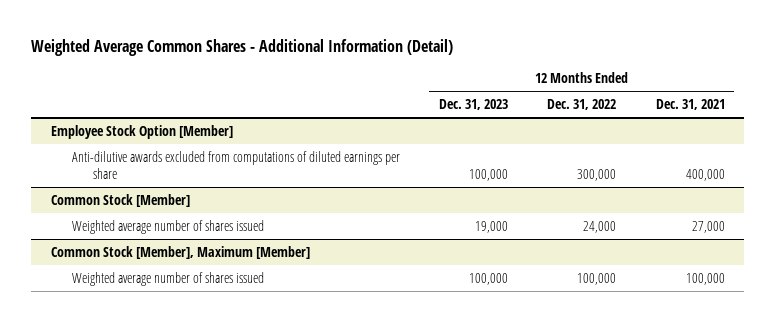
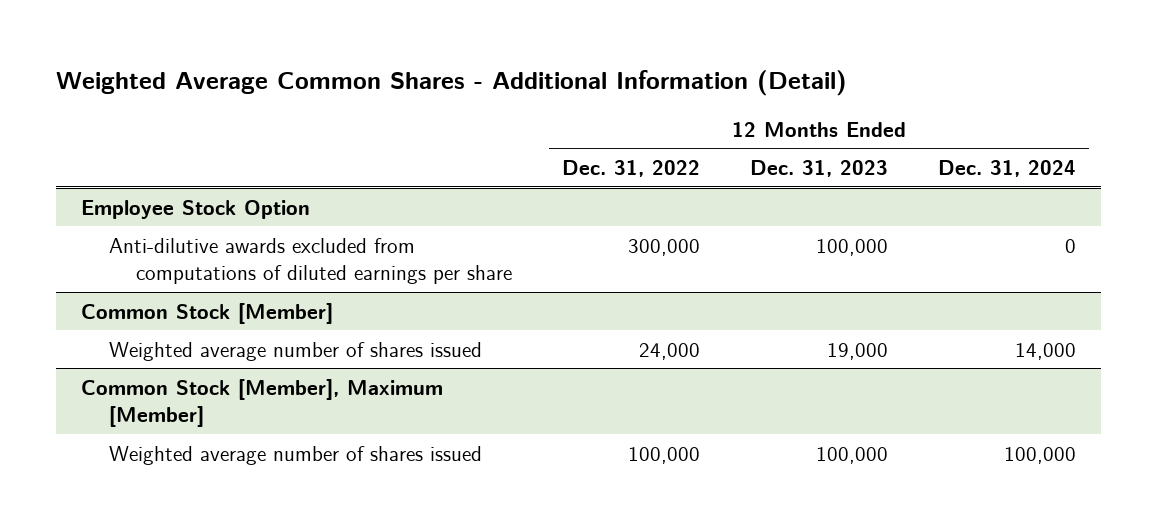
- | 12 Months Ended Dec. 31, 2023 | 12 Months Ended Dec. 31, 2022 | 12 Months Ended Dec. 31, 2021
+ | 12 Months Ended Dec. 31, 2022 | 12 Months Ended Dec. 31, 2023 | 12 Months Ended Dec. 31, 2024
- Employee Stock Option [Member]
+ Employee Stock Option

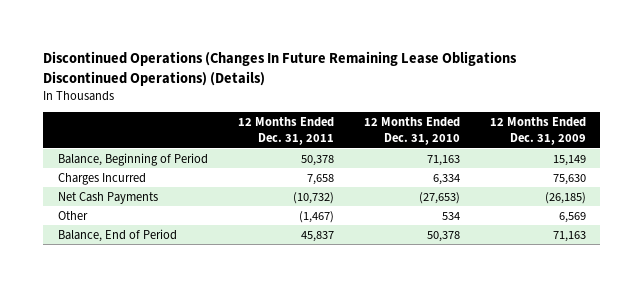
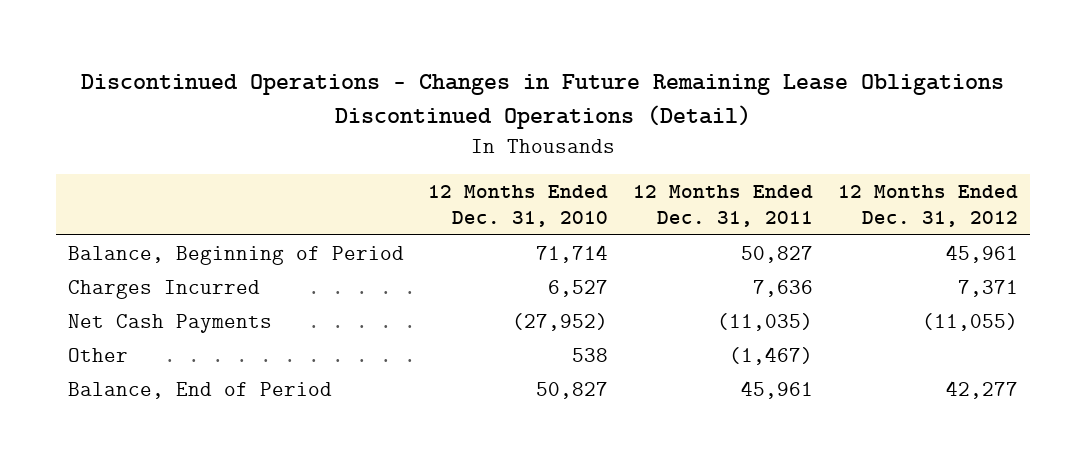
- Discontinued Operations (Changes In Future Remaining Lease Obligations Discontinued Operations) (Details)
+ Discontinued Operations - Changes in Future Remaining Lease Obligations Discontinued Operations (Detail)
- | 12 Months Ended Dec. 31, 2011 | 12 Months Ended Dec. 31, 2010 | 12 Months Ended Dec. 31, 2009
+ | 12 Months Ended Dec. 31, 2010 | 12 Months Ended Dec. 31, 2011 | 12 Months Ended Dec. 31, 2012
- Balance, Beginning of Period | 50,378 | 71,163 | 15,149
- Charges Incurred | 7,658 | 6,334 | 75,630
- Net Cash Payments | (10,732) | (27,653) | (26,185)
- Other | (1,467) | 534 | 6,569
- Balance, End of Period | 45,837 | 50,378 | 71,163
+ Balance, Beginning of Period | 71,714 | 50,827 | 45,961
+ Charges Incurred | 6,527 | 7,636 | 7,371
+ Net Cash Payments | (27,952) | (11,035) | (11,055)
+ Other | 538 | (1,467) |
+ Balance, End of Period | 50,827 | 45,961 | 42,277

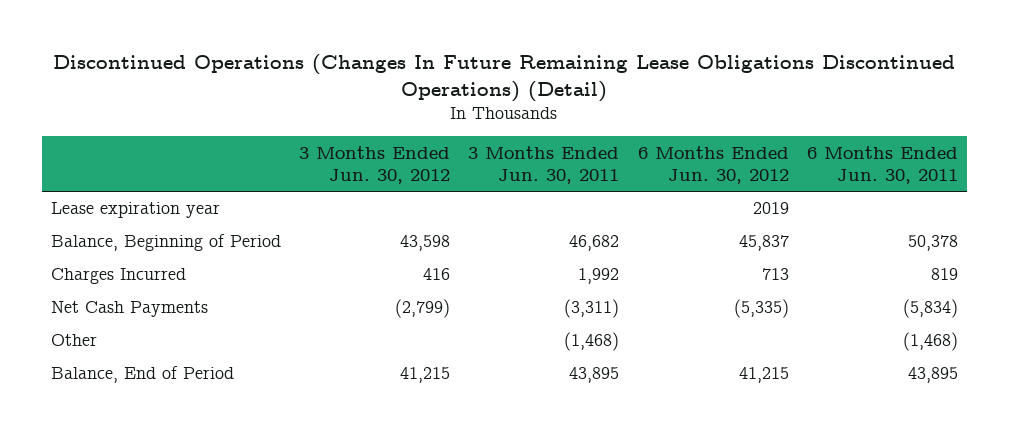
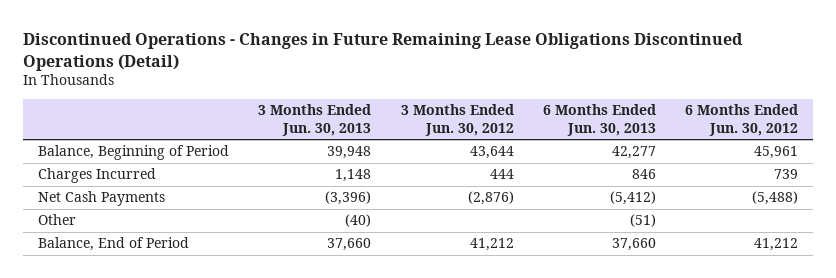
- Discontinued Operations (Changes In Future Remaining Lease Obligations Discontinued Operations) (Detail)
+ Discontinued Operations - Changes in Future Remaining Lease Obligations Discontinued Operations (Detail)
- | 3 Months Ended Jun. 30, 2012 | 3 Months Ended Jun. 30, 2011 | 6 Months Ended Jun. 30, 2012 | 6 Months Ended Jun. 30, 2011
+ | 3 Months Ended Jun. 30, 2013 | 3 Months Ended Jun. 30, 2012 | 6 Months Ended Jun. 30, 2013 | 6 Months Ended Jun. 30, 2012
- Lease expiration year | | | 2019 |
- Balance, Beginning of Period | 43,598 | 46,682 | 45,837 | 50,378
- Charges Incurred | 416 | 1,992 | 713 | 819
- Net Cash Payments | (2,799) | (3,311) | (5,335) | (5,834)
+ Balance, Beginning of Period | 39,948 | 43,644 | 42,277 | 45,961
+ Charges Incurred | 1,148 | 444 | 846 | 739
+ Net Cash Payments | (3,396) | (2,876) | (5,412) | (5,488)
- Balance, End of Period | 41,215 | 43,895 | 41,215 | 43,895
+ Balance, End of Period | 37,660 | 41,212 | 37,660 | 41,212

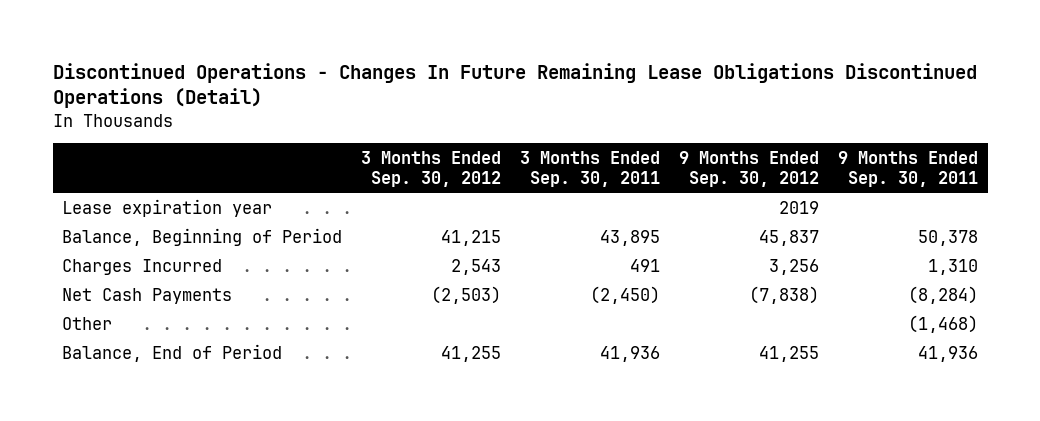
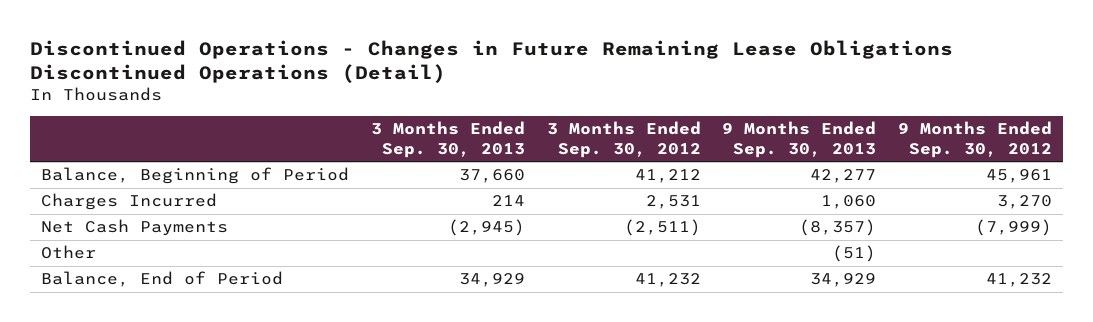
- Discontinued Operations - Changes In Future Remaining Lease Obligations Discontinued Operations (Detail)
+ Discontinued Operations - Changes in Future Remaining Lease Obligations Discontinued Operations (Detail)
- | 3 Months Ended Sep. 30, 2012 | 3 Months Ended Sep. 30, 2011 | 9 Months Ended Sep. 30, 2012 | 9 Months Ended Sep. 30, 2011
+ | 3 Months Ended Sep. 30, 2013 | 3 Months Ended Sep. 30, 2012 | 9 Months Ended Sep. 30, 2013 | 9 Months Ended Sep. 30, 2012
- Lease expiration year | | | 2019 |
- Balance, Beginning of Period | 41,215 | 43,895 | 45,837 | 50,378
- Charges Incurred | 2,543 | 491 | 3,256 | 1,310
- Net Cash Payments | (2,503) | (2,450) | (7,838) | (8,284)
+ Balance, Beginning of Period | 37,660 | 41,212 | 42,277 | 45,961
+ Charges Incurred | 214 | 2,531 | 1,060 | 3,270
+ Net Cash Payments | (2,945) | (2,511) | (8,357) | (7,999)
- Balance, End of Period | 41,255 | 41,936 | 41,255 | 41,936
+ Balance, End of Period | 34,929 | 41,232 | 34,929 | 41,232

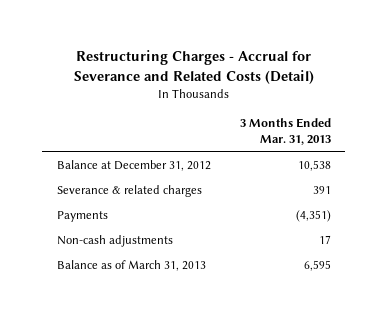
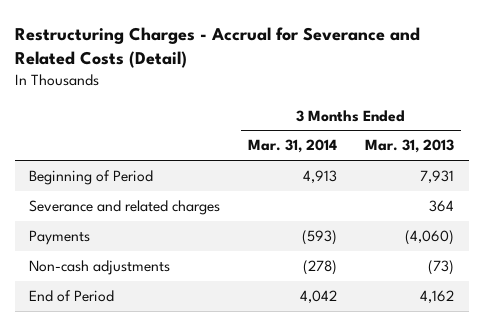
- | 3 Months Ended Mar. 31, 2013
+ | 3 Months Ended Mar. 31, 2014 | 3 Months Ended Mar. 31, 2013
- Balance at December 31, 2012 | 10,538
- Severance & related charges | 391
- Payments | (4,351)
- Non-cash adjustments | 17
- Balance as of March 31, 2013 | 6,595
+ Beginning of Period | 4,913 | 7,931
+ Severance and related charges | | 364
+ Payments | (593) | (4,060)
+ Non-cash adjustments | (278) | (73)
+ End of Period | 4,042 | 4,162

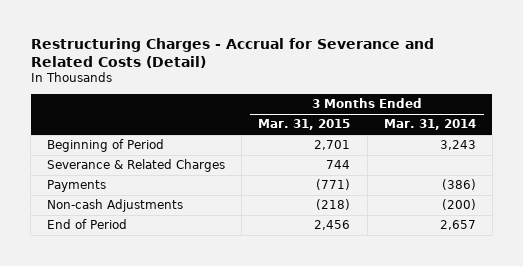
- | 3 Months Ended Mar. 31, 2014 | 3 Months Ended Mar. 31, 2013
+ | 3 Months Ended Mar. 31, 2015 | 3 Months Ended Mar. 31, 2014
- Beginning of Period | 4,913 | 7,931
- Severance and related charges | | 364
- Payments | (593) | (4,060)
- Non-cash adjustments | (278) | (73)
- End of Period | 4,042 | 4,162
+ Beginning of Period | 2,701 | 3,243
+ Severance & Related Charges | 744 |
+ Payments | (771) | (386)
+ Non-cash Adjustments | (218) | (200)
+ End of Period | 2,456 | 2,657

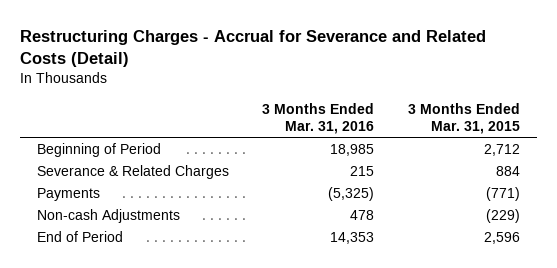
- | 3 Months Ended Mar. 31, 2015 | 3 Months Ended Mar. 31, 2014
+ | 3 Months Ended Mar. 31, 2016 | 3 Months Ended Mar. 31, 2015
- Beginning of Period | 2,701 | 3,243
- Severance & Related Charges | 744 |
+ Beginning of Period | 18,985 | 2,712
+ Severance & Related Charges | 215 | 884
- Non-cash Adjustments | (218) | (200)
- End of Period | 2,456 | 2,657
+ Non-cash Adjustments | 478 | (229)
+ End of Period | 14,353 | 2,596

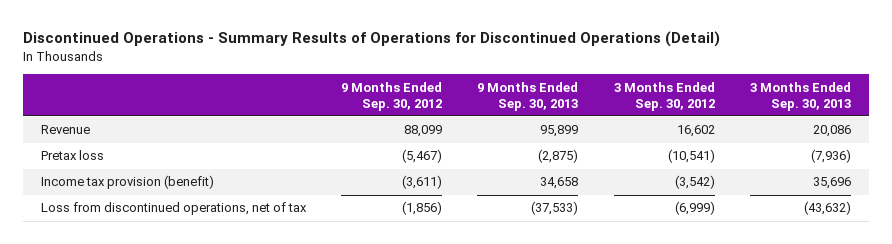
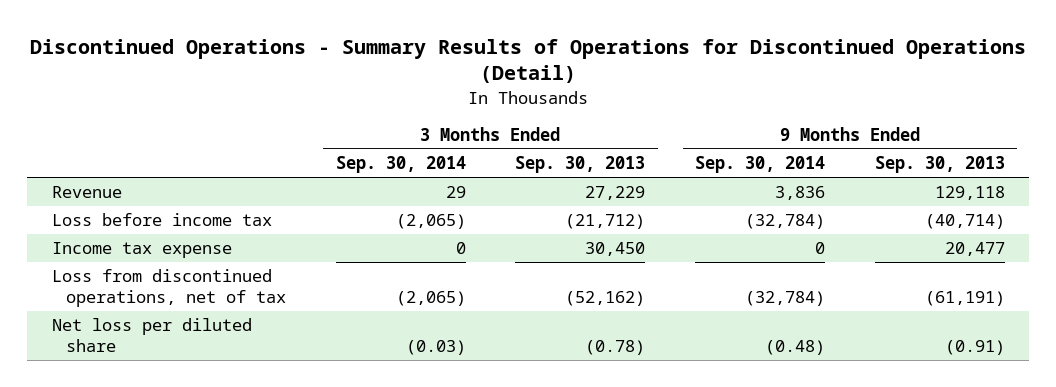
- | 9 Months Ended Sep. 30, 2012 | 9 Months Ended Sep. 30, 2013 | 3 Months Ended Sep. 30, 2012 | 3 Months Ended Sep. 30, 2013
+ | 3 Months Ended Sep. 30, 2014 | 3 Months Ended Sep. 30, 2013 | 9 Months Ended Sep. 30, 2014 | 9 Months Ended Sep. 30, 2013
- Revenue | 88,099 | 95,899 | 16,602 | 20,086
- Pretax loss | (5,467) | (2,875) | (10,541) | (7,936)
- Income tax provision (benefit) | (3,611) | 34,658 | (3,542) | 35,696
- Loss from discontinued operations, net of tax | (1,856) | (37,533) | (6,999) | (43,632)
+ Revenue | 29 | 27,229 | 3,836 | 129,118
+ Loss before income tax | (2,065) | (21,712) | (32,784) | (40,714)
+ Income tax expense | 0 | 30,450 | 0 | 20,477
+ Loss from discontinued operations, net of tax | (2,065) | (52,162) | (32,784) | (61,191)
+ Net loss per diluted share | (0.03) | (0.78) | (0.48) | (0.91)

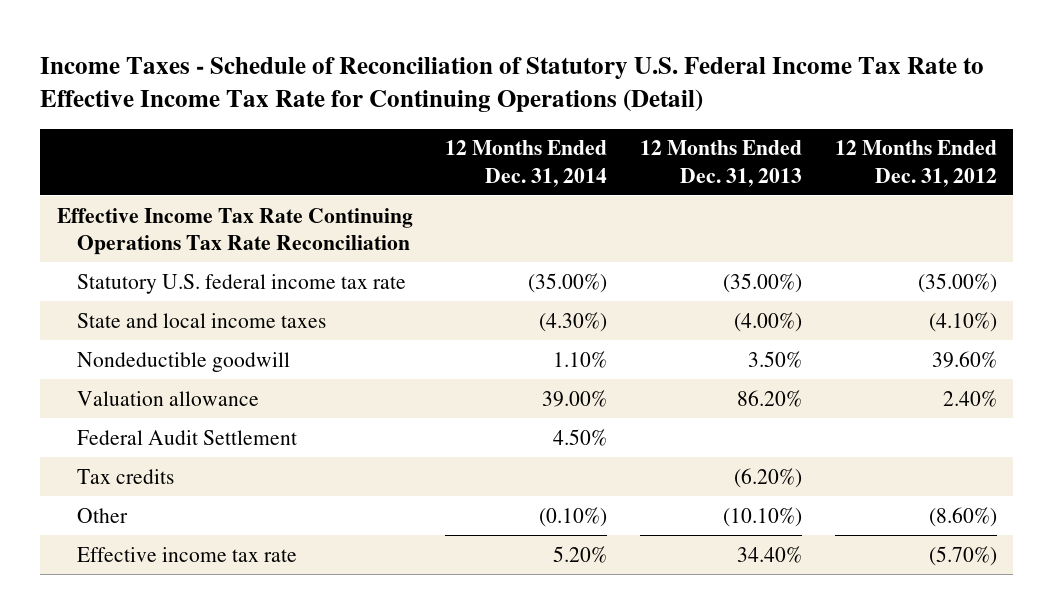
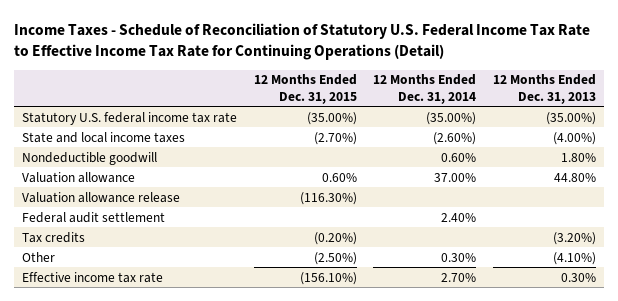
- | 12 Months Ended Dec. 31, 2014 | 12 Months Ended Dec. 31, 2013 | 12 Months Ended Dec. 31, 2012
+ | 12 Months Ended Dec. 31, 2015 | 12 Months Ended Dec. 31, 2014 | 12 Months Ended Dec. 31, 2013
- Effective Income Tax Rate Continuing Operations Tax Rate Reconciliation
- State and local income taxes | (4.30%) | (4.00%) | (4.10%)
- Nondeductible goodwill | 1.10% | 3.50% | 39.60%
- Valuation allowance | 39.00% | 86.20% | 2.40%
- Federal Audit Settlement | 4.50% | |
- Tax credits | | (6.20%) |
- Other | (0.10%) | (10.10%) | (8.60%)
- Effective income tax rate | 5.20% | 34.40% | (5.70%)
+ State and local income taxes | (2.70%) | (2.60%) | (4.00%)
+ Nondeductible goodwill | | 0.60% | 1.80%
+ Valuation allowance | 0.60% | 37.00% | 44.80%
+ Valuation allowance release | (116.30%) | |
+ Federal audit settlement | | 2.40% |
+ Tax credits | (0.20%) | | (3.20%)
+ Other | (2.50%) | 0.30% | (4.10%)
+ Effective income tax rate | (156.10%) | 2.70% | 0.30%

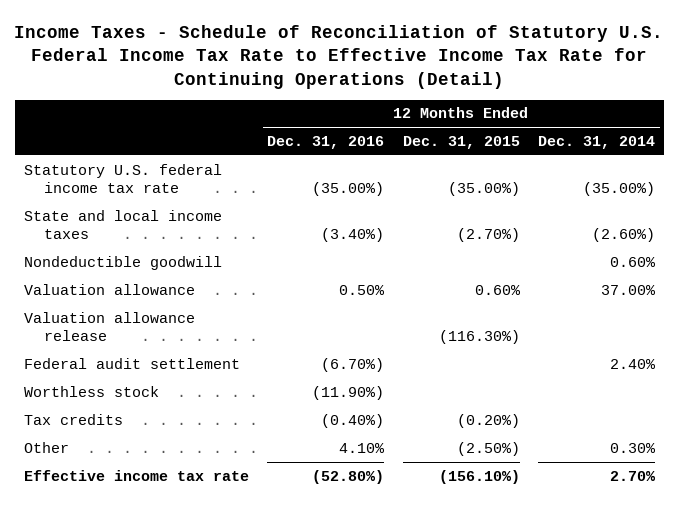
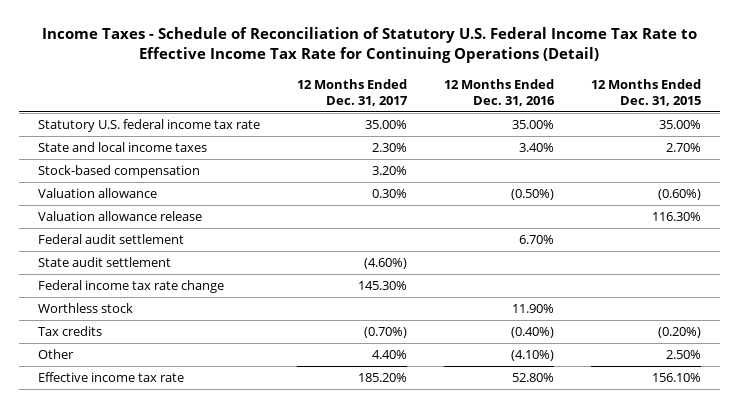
- | 12 Months Ended Dec. 31, 2016 | 12 Months Ended Dec. 31, 2015 | 12 Months Ended Dec. 31, 2014
+ | 12 Months Ended Dec. 31, 2017 | 12 Months Ended Dec. 31, 2016 | 12 Months Ended Dec. 31, 2015
- Statutory U.S. federal income tax rate | (35.00%) | (35.00%) | (35.00%)
- State and local income taxes | (3.40%) | (2.70%) | (2.60%)
- Nondeductible goodwill | | | 0.60%
- Valuation allowance | 0.50% | 0.60% | 37.00%
- Valuation allowance release | | (116.30%) |
- Federal audit settlement | (6.70%) | | 2.40%
- Worthless stock | (11.90%) | |
+ Statutory U.S. federal income tax rate | 35.00% | 35.00% | 35.00%
+ State and local income taxes | 2.30% | 3.40% | 2.70%
+ Stock-based compensation | 3.20% | |
+ Valuation allowance | 0.30% | (0.50%) | (0.60%)
+ Valuation allowance release | | | 116.30%
+ Federal audit settlement | | 6.70% |
+ State audit settlement | (4.60%) | |
+ Federal income tax rate change | 145.30% | |
+ Worthless stock | | 11.90% |
- Other | 4.10% | (2.50%) | 0.30%
- Effective income tax rate | (52.80%) | (156.10%) | 2.70%
+ Other | 4.40% | (4.10%) | 2.50%
+ Effective income tax rate | 185.20% | 52.80% | 156.10%

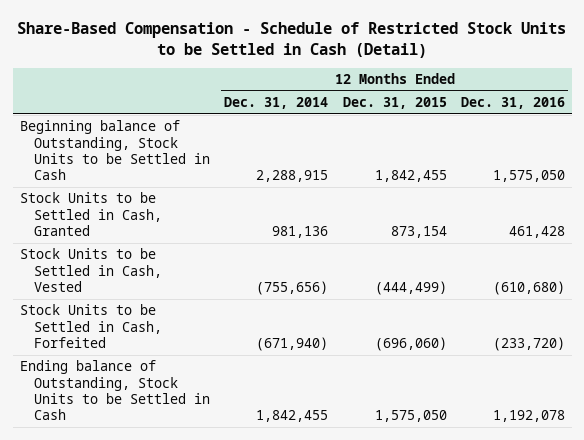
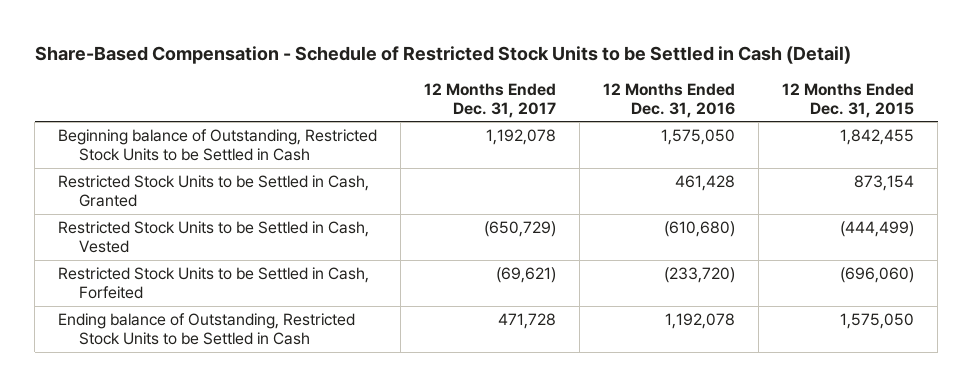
- | 12 Months Ended Dec. 31, 2014 | 12 Months Ended Dec. 31, 2015 | 12 Months Ended Dec. 31, 2016
+ | 12 Months Ended Dec. 31, 2017 | 12 Months Ended Dec. 31, 2016 | 12 Months Ended Dec. 31, 2015
- Beginning balance of Outstanding, Stock Units to be Settled in Cash | 2,288,915 | 1,842,455 | 1,575,050
- Stock Units to be Settled in Cash, Granted | 981,136 | 873,154 | 461,428
- Stock Units to be Settled in Cash, Vested | (755,656) | (444,499) | (610,680)
- Stock Units to be Settled in Cash, Forfeited | (671,940) | (696,060) | (233,720)
- Ending balance of Outstanding, Stock Units to be Settled in Cash | 1,842,455 | 1,575,050 | 1,192,078
+ Beginning balance of Outstanding, Restricted Stock Units to be Settled in Cash | 1,192,078 | 1,575,050 | 1,842,455
+ Restricted Stock Units to be Settled in Cash, Granted | | 461,428 | 873,154
+ Restricted Stock Units to be Settled in Cash, Vested | (650,729) | (610,680) | (444,499)
+ Restricted Stock Units to be Settled in Cash, Forfeited | (69,621) | (233,720) | (696,060)
+ Ending balance of Outstanding, Restricted Stock Units to be Settled in Cash | 471,728 | 1,192,078 | 1,575,050

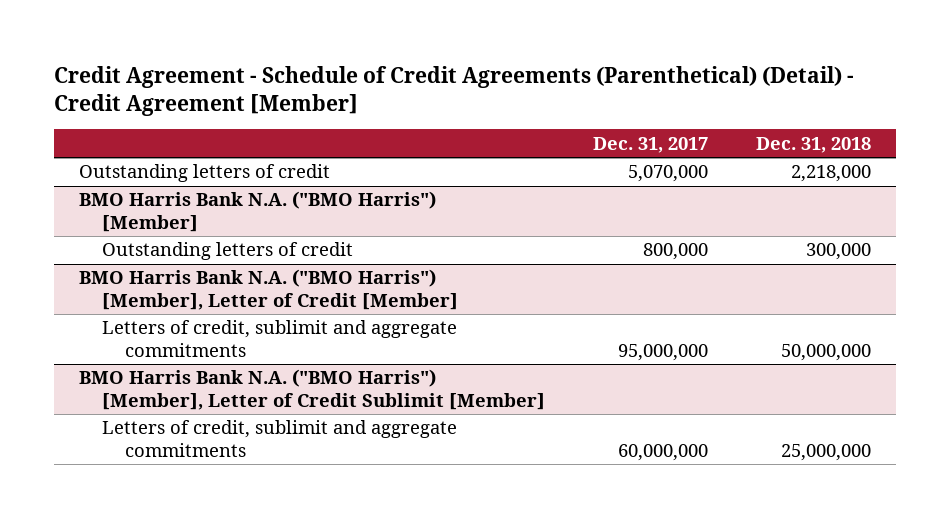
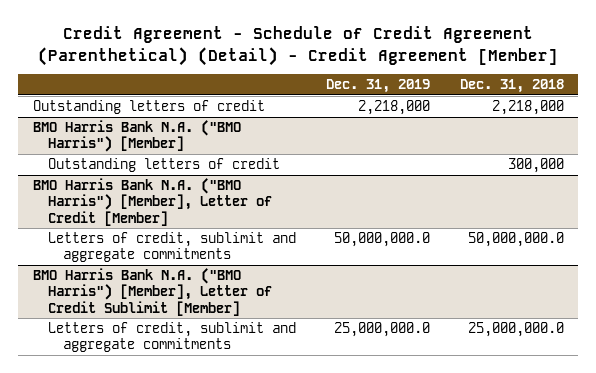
- Credit Agreement - Schedule of Credit Agreements (Parenthetical) (Detail) - Credit Agreement [Member]
+ Credit Agreement - Schedule of Credit Agreement (Parenthetical) (Detail) - Credit Agreement [Member]
- | Dec. 31, 2017 | Dec. 31, 2018
+ | Dec. 31, 2019 | Dec. 31, 2018
@ BMO Harris Bank N.A. ("BMO Harris") [Member], Letter of Credit [Member]
- Letters of credit, sublimit and aggregate commitments | 95,000,000 | 50,000,000
+ Letters of credit, sublimit and aggregate commitments | 50,000,000.0 | 50,000,000.0
@ BMO Harris Bank N.A. ("BMO Harris") [Member], Letter of Credit Sublimit [Member]
- Letters of credit, sublimit and aggregate commitments | 60,000,000 | 25,000,000
+ Letters of credit, sublimit and aggregate commitments | 25,000,000.0 | 25,000,000.0

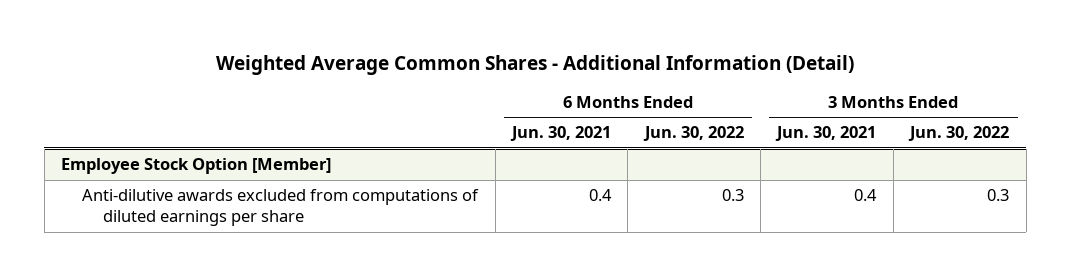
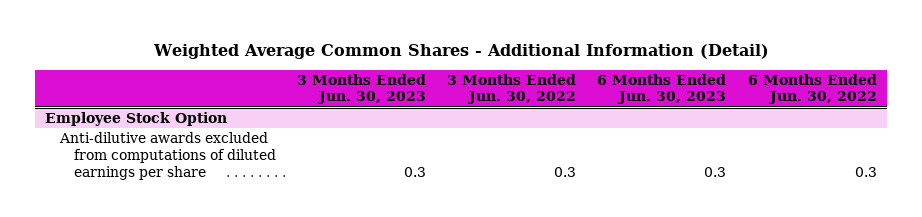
- | 6 Months Ended Jun. 30, 2021 | 6 Months Ended Jun. 30, 2022 | 3 Months Ended Jun. 30, 2021 | 3 Months Ended Jun. 30, 2022
+ | 3 Months Ended Jun. 30, 2023 | 3 Months Ended Jun. 30, 2022 | 6 Months Ended Jun. 30, 2023 | 6 Months Ended Jun. 30, 2022
- Employee Stock Option [Member]
+ Employee Stock Option

